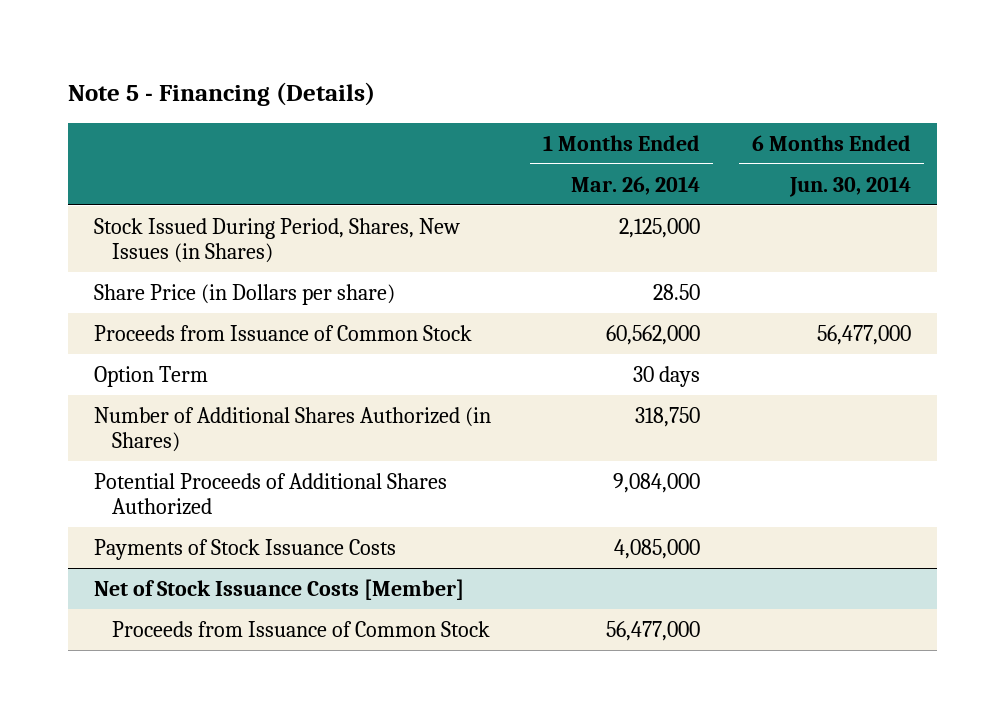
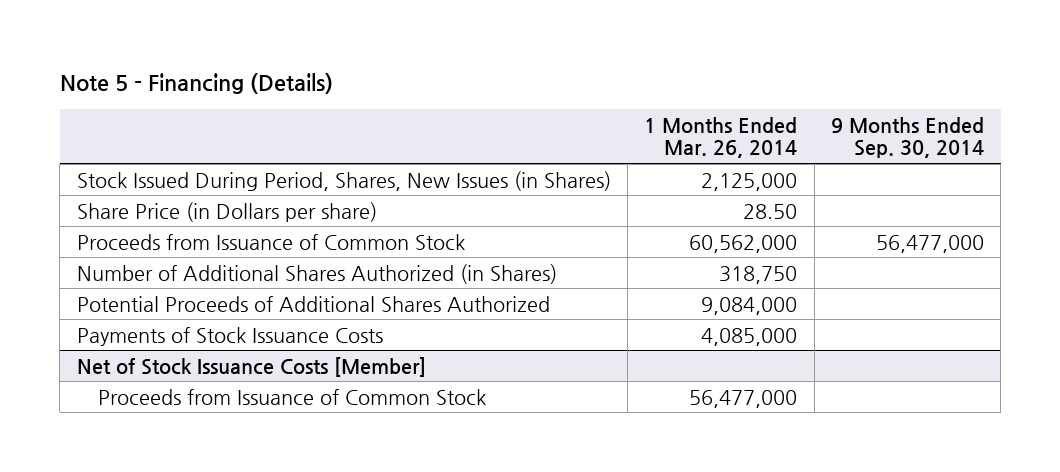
- | 1 Months Ended Mar. 26, 2014 | 6 Months Ended Jun. 30, 2014
+ | 1 Months Ended Mar. 26, 2014 | 9 Months Ended Sep. 30, 2014
- Option Term | 30 days |

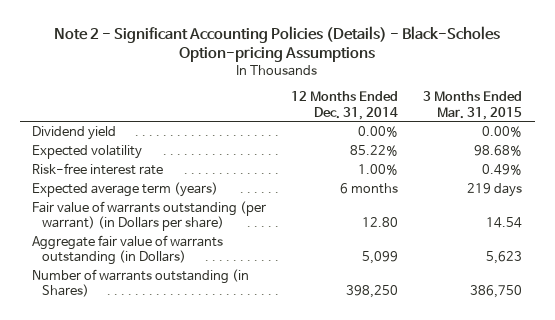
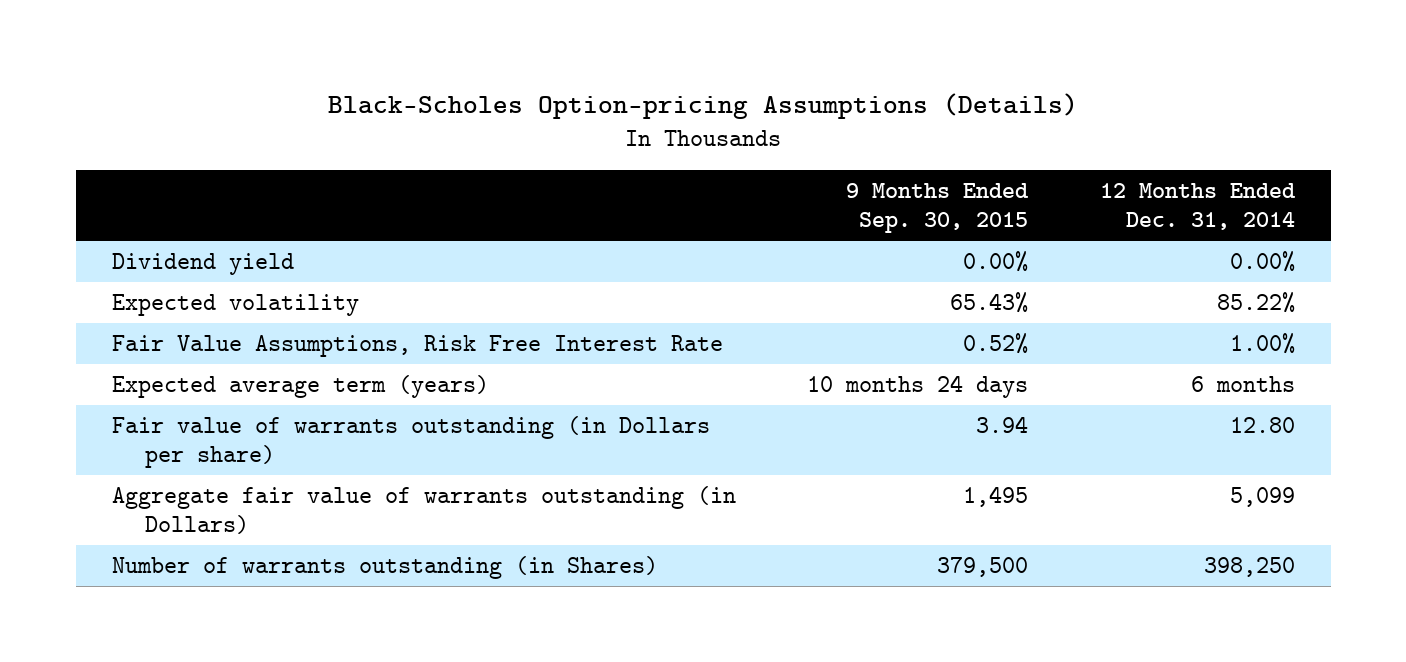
- Note 2 - Significant Accounting Policies (Details) - Black-Scholes Option-pricing Assumptions
+ Black-Scholes Option-pricing Assumptions (Details)
- | 12 Months Ended Dec. 31, 2014 | 3 Months Ended Mar. 31, 2015
+ | 9 Months Ended Sep. 30, 2015 | 12 Months Ended Dec. 31, 2014
- Risk-free interest rate | 1.00% | 0.49%
+ Fair Value Assumptions, Risk Free Interest Rate | 0.52% | 1.00%
- Fair value of warrants outstanding (per warrant) (in Dollars per share) | 12.80 | 14.54
+ Fair value of warrants outstanding (in Dollars per share) | 3.94 | 12.80

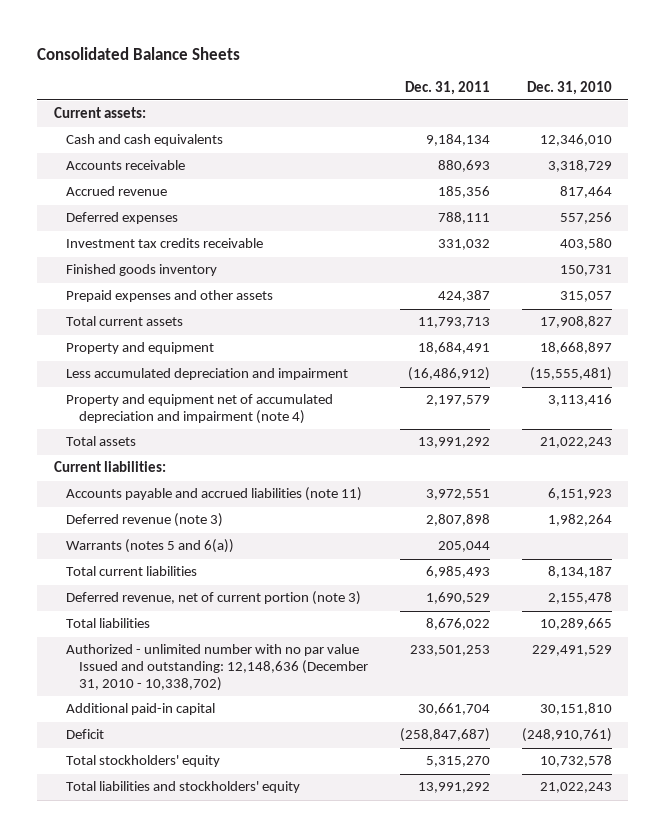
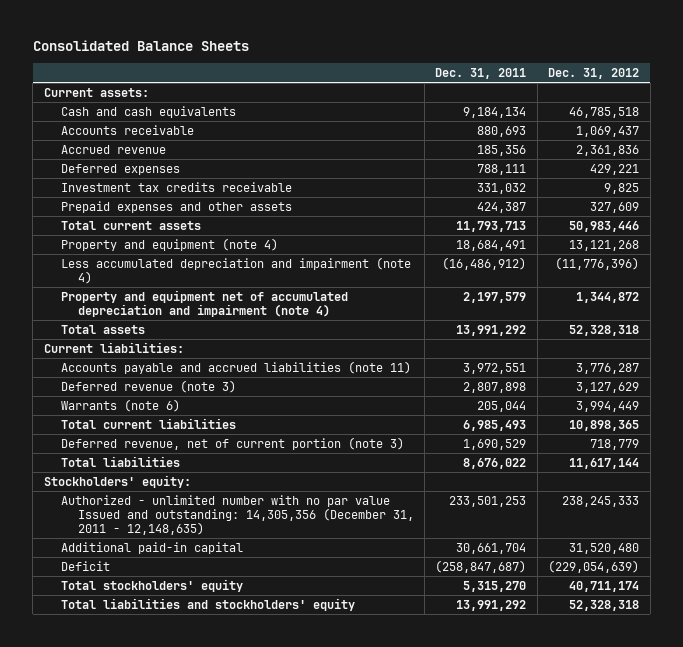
- | Dec. 31, 2011 | Dec. 31, 2010
+ | Dec. 31, 2011 | Dec. 31, 2012
- Finished goods inventory | | 150,731
- Property and equipment | 18,684,491 | 18,668,897
- Less accumulated depreciation and impairment | (16,486,912) | (15,555,481)
+ Property and equipment (note 4) | 18,684,491 | 13,121,268
+ Less accumulated depreciation and impairment (note 4) | (16,486,912) | (11,776,396)
- Warrants (notes 5 and 6(a)) | 205,044 |
+ Warrants (note 6) | 205,044 | 3,994,449
- Authorized - unlimited number with no par value Issued and outstanding: 12,148,636 (December 31, 2010 - 10,338,702) | 233,501,253 | 229,491,529
+ Stockholders' equity:
+ Authorized - unlimited number with no par value Issued and outstanding: 14,305,356 (December 31, 2011 - 12,148,635) | 233,501,253 | 238,245,333

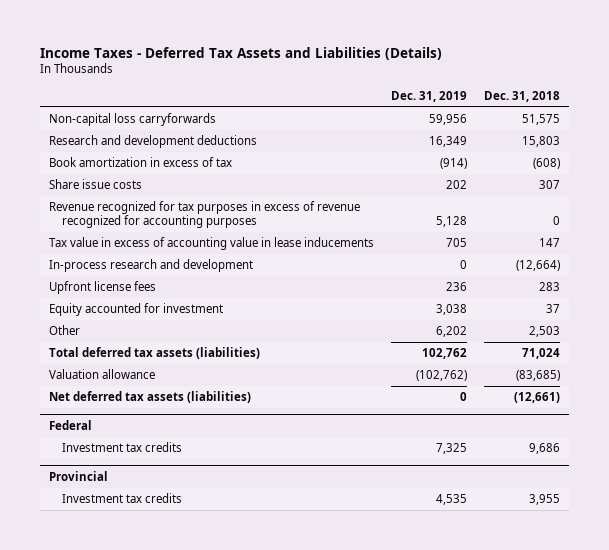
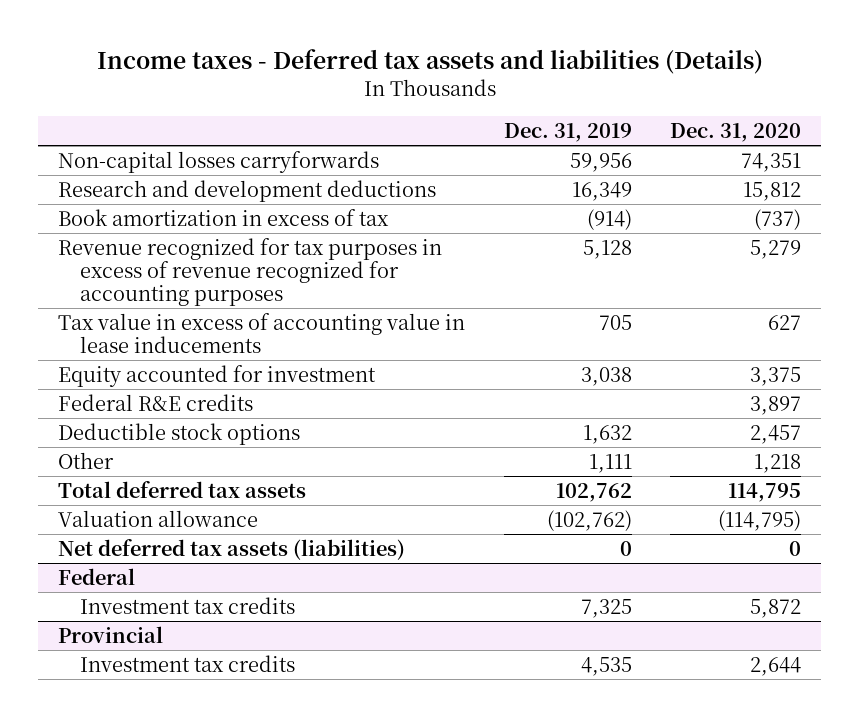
- Income Taxes - Deferred Tax Assets and Liabilities (Details)
+ Income taxes - Deferred tax assets and liabilities (Details)
- | Dec. 31, 2019 | Dec. 31, 2018
+ | Dec. 31, 2019 | Dec. 31, 2020
- Non-capital loss carryforwards | 59,956 | 51,575
+ Non-capital losses carryforwards | 59,956 | 74,351
- Share issue costs | 202 | 307
- In-process research and development | 0 | (12,664)
- Upfront license fees | 236 | 283
- Other | 6,202 | 2,503
- Total deferred tax assets (liabilities) | 102,762 | 71,024
+ Federal R&E credits | | 3,897
+ Deductible stock options | 1,632 | 2,457
+ Other | 1,111 | 1,218
+ Total deferred tax assets | 102,762 | 114,795

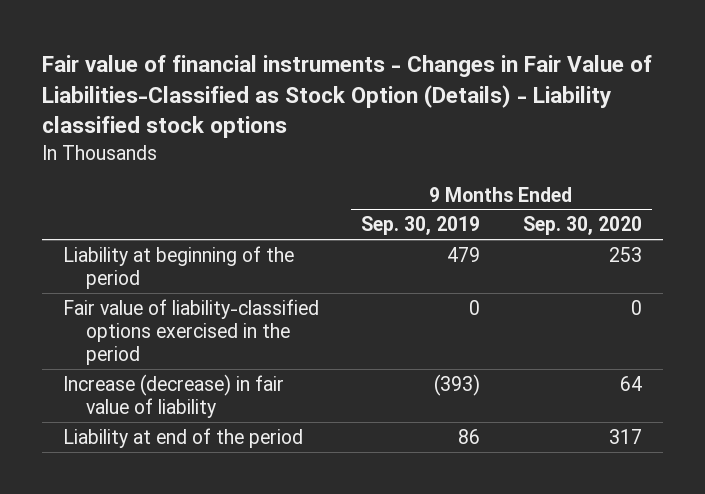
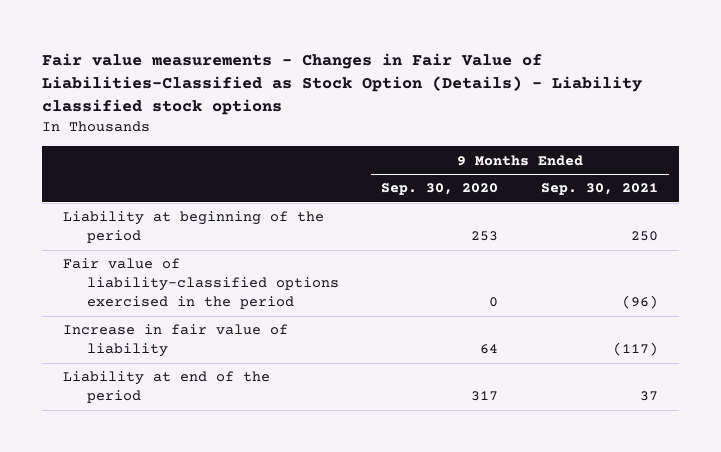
- Fair value of financial instruments - Changes in Fair Value of Liabilities-Classified as Stock Option (Details) - Liability classified stock options
+ Fair value measurements - Changes in Fair Value of Liabilities-Classified as Stock Option (Details) - Liability classified stock options
- | 9 Months Ended Sep. 30, 2019 | 9 Months Ended Sep. 30, 2020
+ | 9 Months Ended Sep. 30, 2020 | 9 Months Ended Sep. 30, 2021
- Increase (decrease) in fair value of liability | (393) | 64
+ Increase in fair value of liability | 64 | (117)

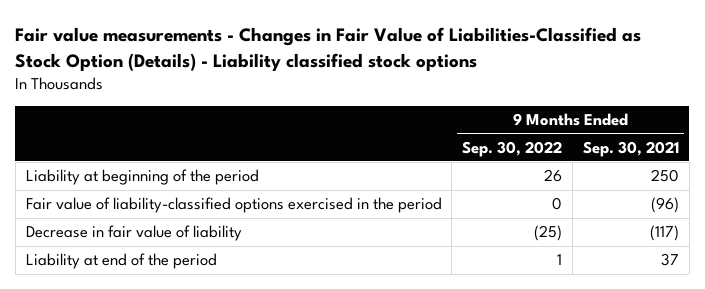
- | 9 Months Ended Sep. 30, 2020 | 9 Months Ended Sep. 30, 2021
+ | 9 Months Ended Sep. 30, 2022 | 9 Months Ended Sep. 30, 2021
- Increase in fair value of liability | 64 | (117)
+ Decrease in fair value of liability | (25) | (117)

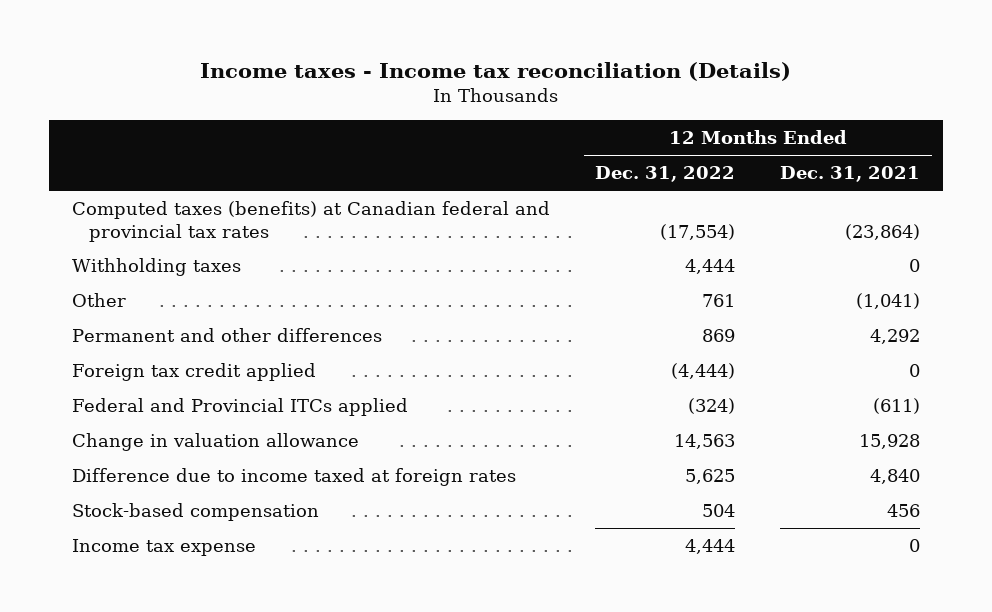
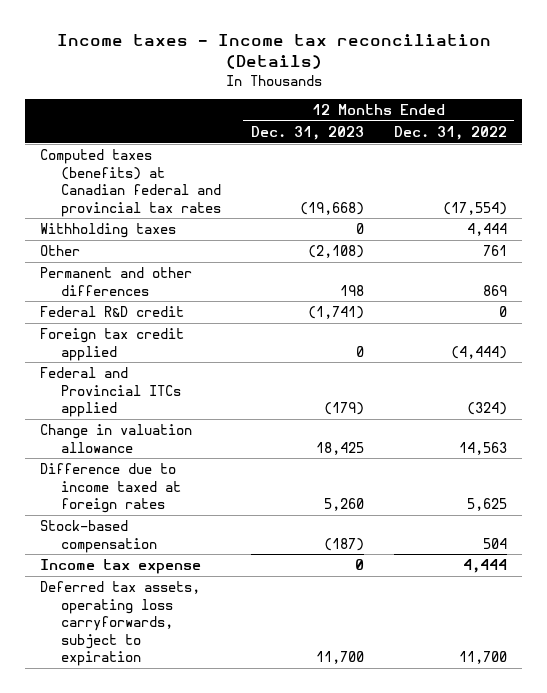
- | 12 Months Ended Dec. 31, 2022 | 12 Months Ended Dec. 31, 2021
+ | 12 Months Ended Dec. 31, 2023 | 12 Months Ended Dec. 31, 2022
+ Federal R&D credit | (1,741) | 0
+ Deferred tax assets, operating loss carryforwards, subject to expiration | 11,700 | 11,700

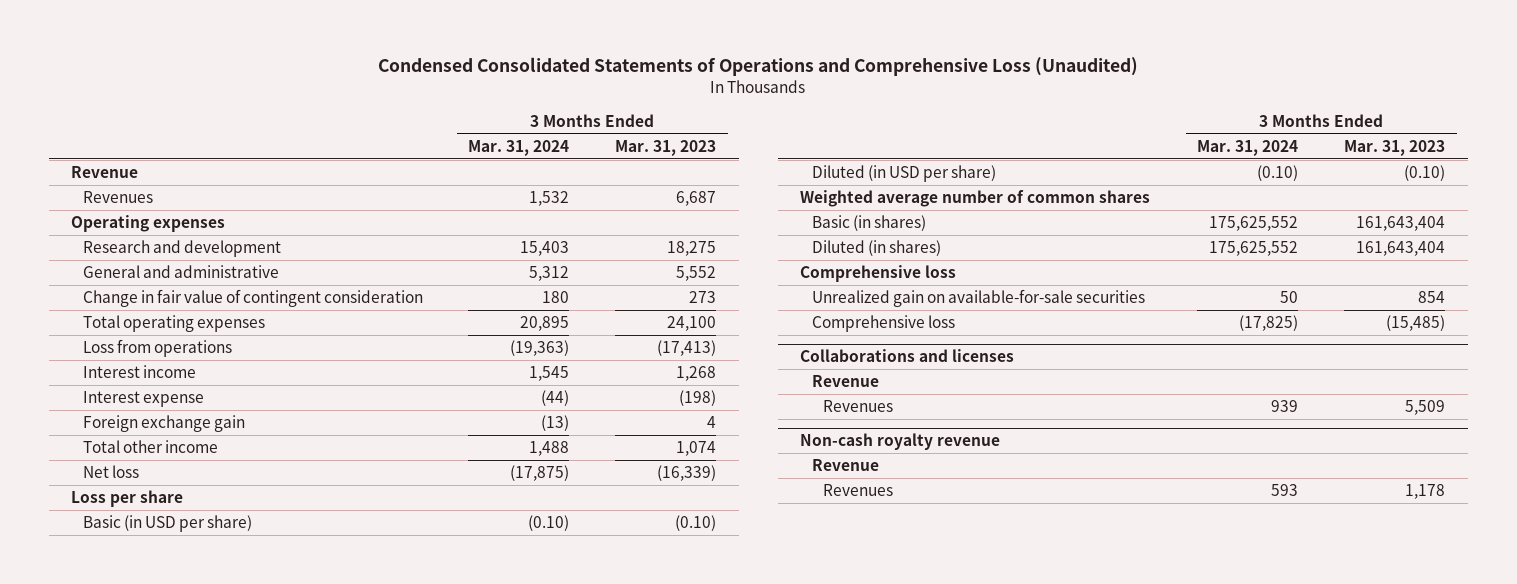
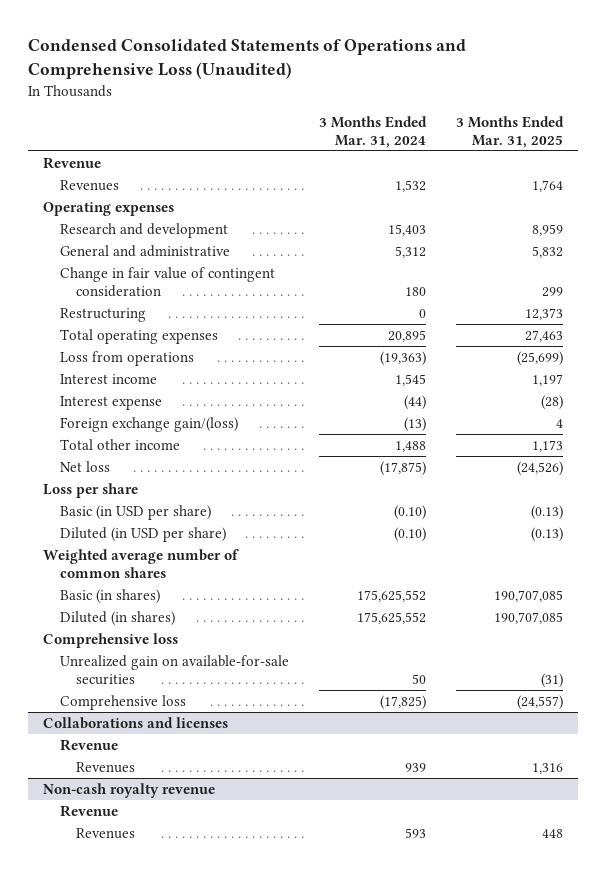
- | 3 Months Ended Mar. 31, 2024 | 3 Months Ended Mar. 31, 2023
+ | 3 Months Ended Mar. 31, 2024 | 3 Months Ended Mar. 31, 2025
+ Restructuring | 0 | 12,373
- Foreign exchange gain | (13) | 4
+ Foreign exchange gain/(loss) | (13) | 4

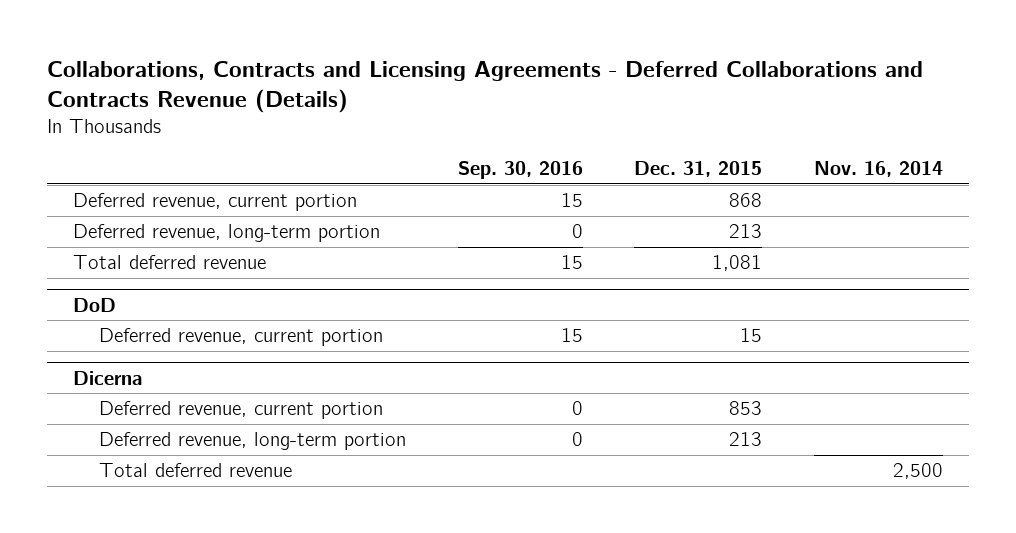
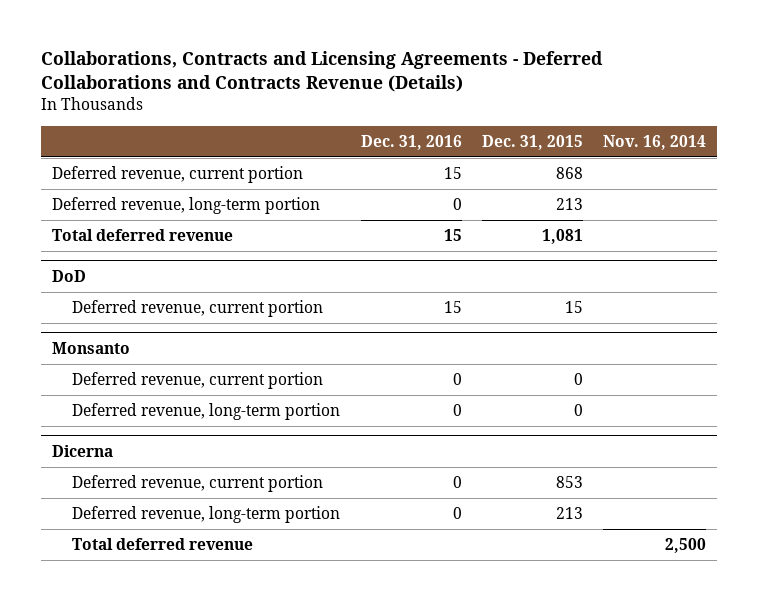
- | Sep. 30, 2016 | Dec. 31, 2015 | Nov. 16, 2014
+ | Dec. 31, 2016 | Dec. 31, 2015 | Nov. 16, 2014
+ Monsanto
+ Deferred revenue, current portion | 0 | 0 |
+ Deferred revenue, long-term portion | 0 | 0 |

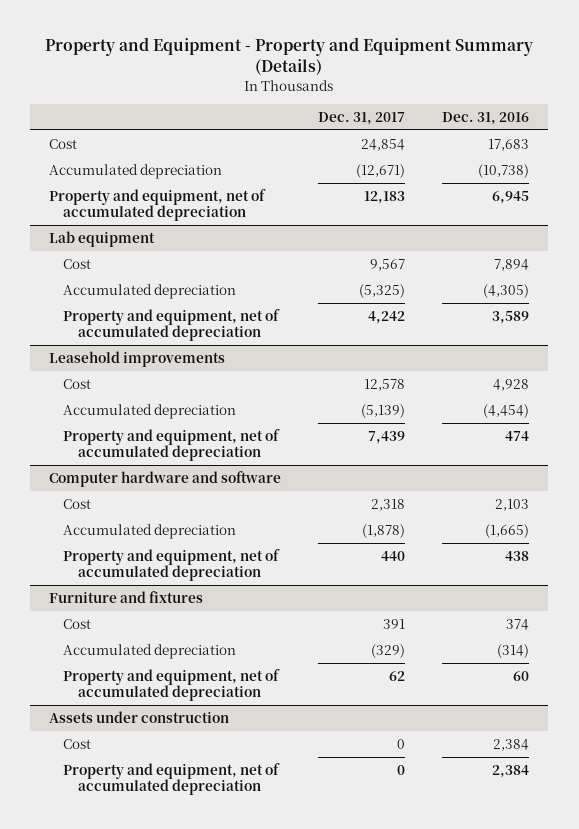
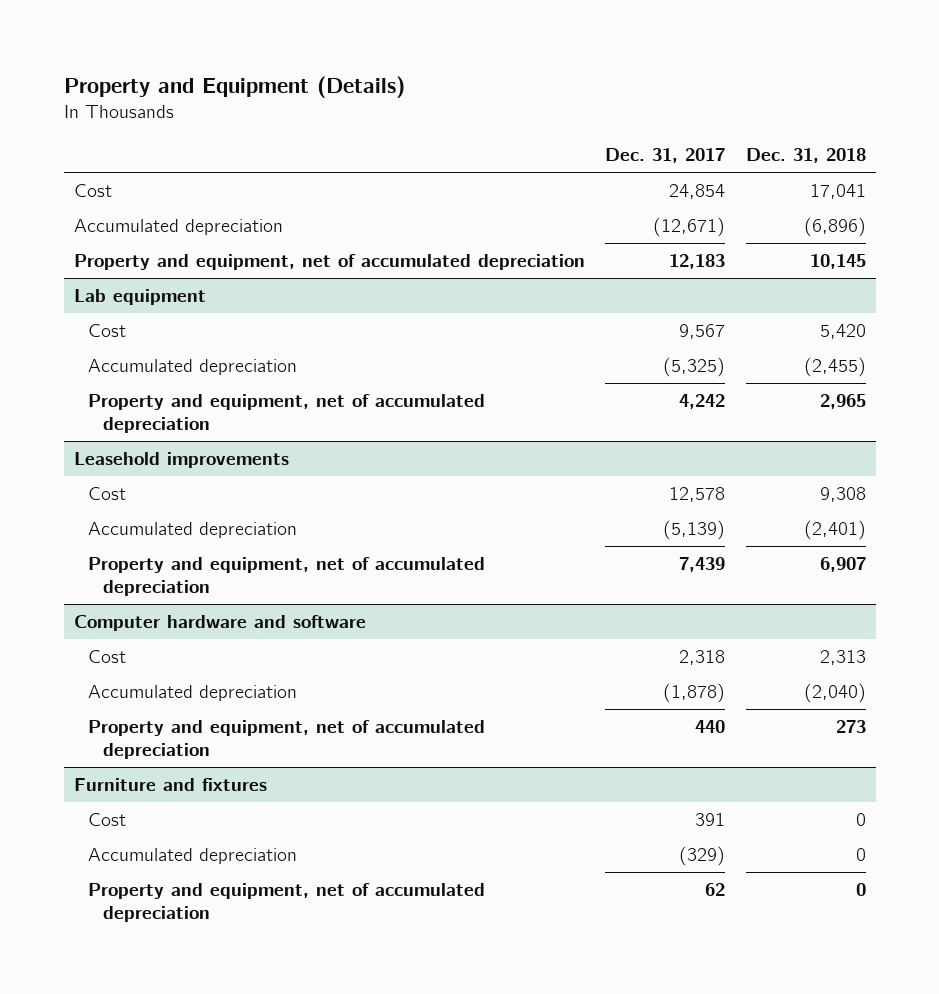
- Property and Equipment - Property and Equipment Summary (Details)
+ Property and Equipment (Details)
- | Dec. 31, 2017 | Dec. 31, 2016
+ | Dec. 31, 2017 | Dec. 31, 2018
- Assets under construction
- Cost | 0 | 2,384
- Property and equipment, net of accumulated depreciation | 0 | 2,384

